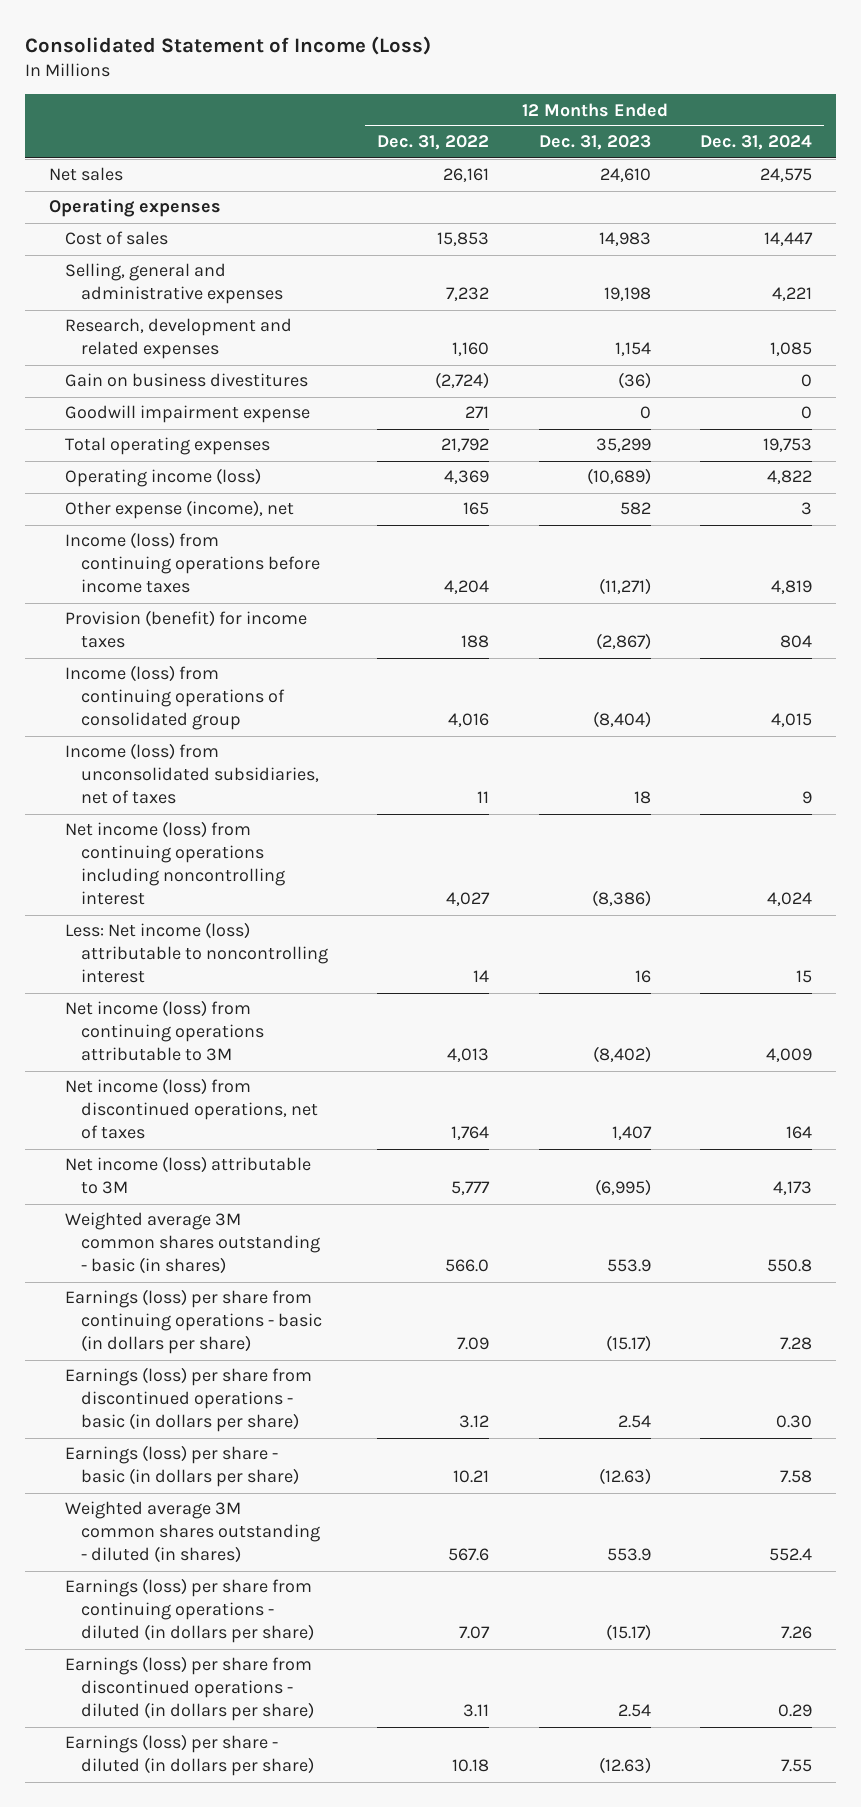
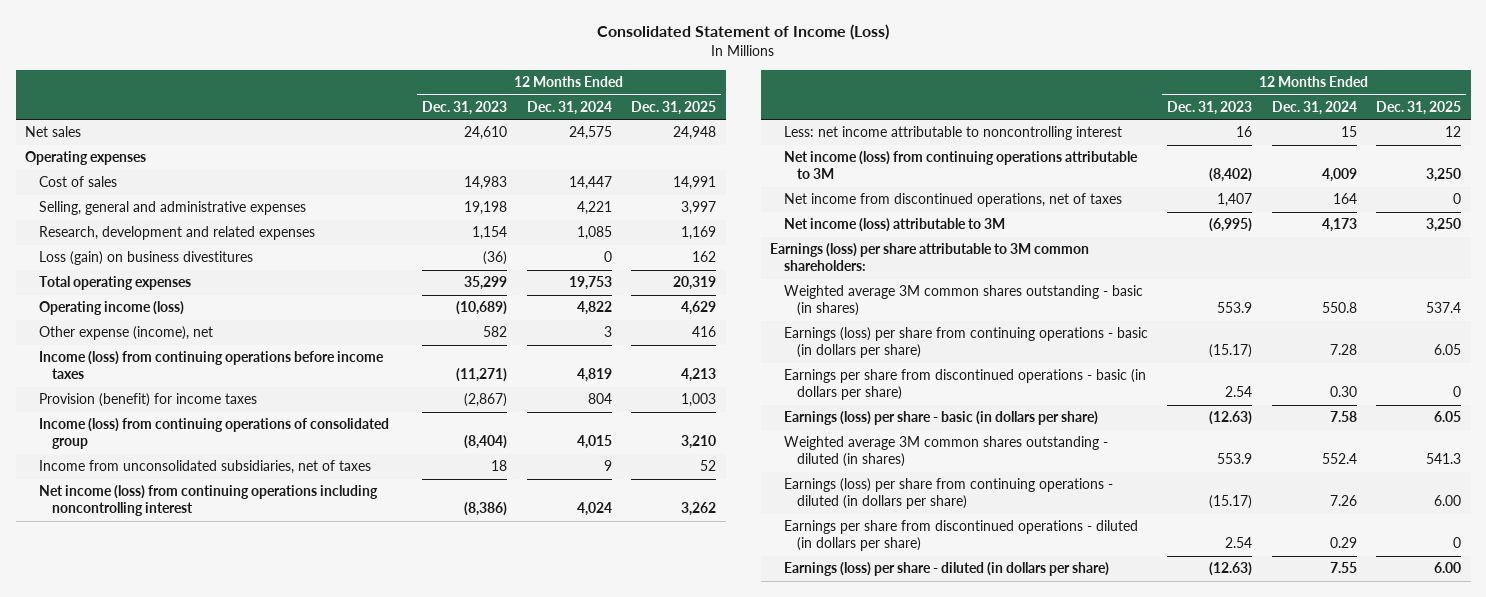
- | 12 Months Ended Dec. 31, 2022 | 12 Months Ended Dec. 31, 2023 | 12 Months Ended Dec. 31, 2024
+ | 12 Months Ended Dec. 31, 2023 | 12 Months Ended Dec. 31, 2024 | 12 Months Ended Dec. 31, 2025
- Gain on business divestitures | (2,724) | (36) | 0
- Goodwill impairment expense | 271 | 0 | 0
+ Loss (gain) on business divestitures | (36) | 0 | 162
- Income (loss) from unconsolidated subsidiaries, net of taxes | 11 | 18 | 9
+ Income from unconsolidated subsidiaries, net of taxes | 18 | 9 | 52
- Less: Net income (loss) attributable to noncontrolling interest | 14 | 16 | 15
+ Less: net income attributable to noncontrolling interest | 16 | 15 | 12
- Net income (loss) from discontinued operations, net of taxes | 1,764 | 1,407 | 164
+ Net income from discontinued operations, net of taxes | 1,407 | 164 | 0
+ Earnings (loss) per share attributable to 3M common shareholders:
- Earnings (loss) per share from discontinued operations - basic (in dollars per share) | 3.12 | 2.54 | 0.30
+ Earnings per share from discontinued operations - basic (in dollars per share) | 2.54 | 0.30 | 0
- Earnings (loss) per share from discontinued operations - diluted (in dollars per share) | 3.11 | 2.54 | 0.29
+ Earnings per share from discontinued operations - diluted (in dollars per share) | 2.54 | 0.29 | 0

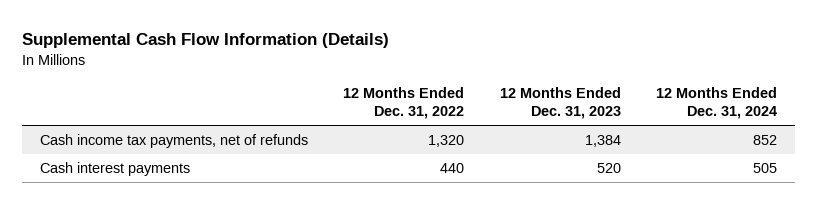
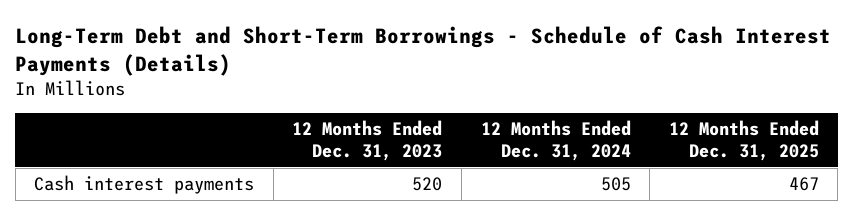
- Supplemental Cash Flow Information (Details)
+ Long-Term Debt and Short-Term Borrowings - Schedule of Cash Interest Payments (Details)
- | 12 Months Ended Dec. 31, 2022 | 12 Months Ended Dec. 31, 2023 | 12 Months Ended Dec. 31, 2024
+ | 12 Months Ended Dec. 31, 2023 | 12 Months Ended Dec. 31, 2024 | 12 Months Ended Dec. 31, 2025
- Cash income tax payments, net of refunds | 1,320 | 1,384 | 852

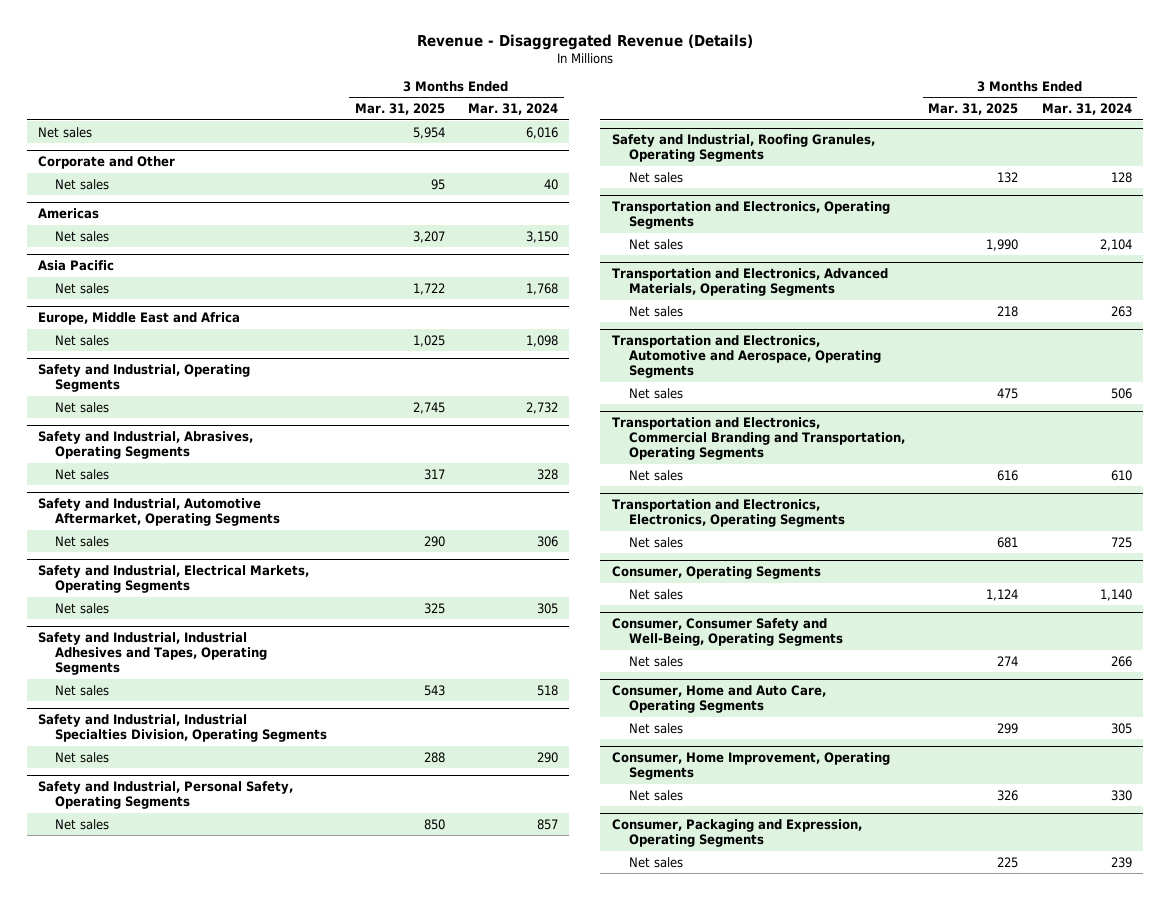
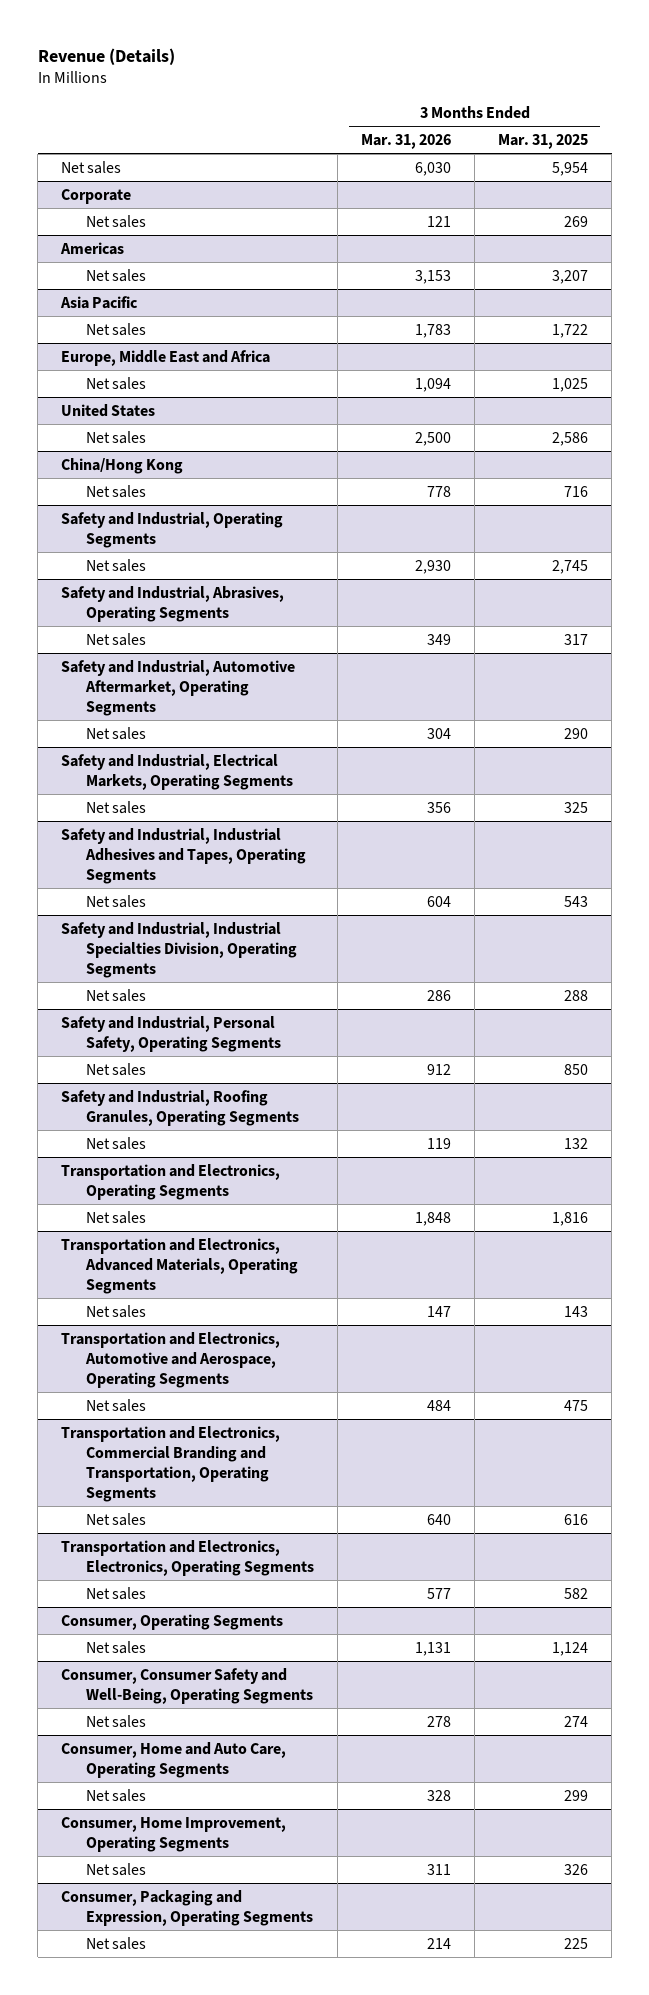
- Revenue - Disaggregated Revenue (Details)
+ Revenue (Details)
- | 3 Months Ended Mar. 31, 2025 | 3 Months Ended Mar. 31, 2024
+ | 3 Months Ended Mar. 31, 2026 | 3 Months Ended Mar. 31, 2025
- Corporate and Other
- Net sales | 95 | 40
+ Corporate
+ Net sales | 121 | 269
+ United States
+ Net sales | 2,500 | 2,586
+ China/Hong Kong
+ Net sales | 778 | 716
@ Transportation and Electronics, Operating Segments
- Net sales | 1,990 | 2,104
+ Net sales | 1,848 | 1,816
@ Transportation and Electronics, Advanced Materials, Operating Segments
- Net sales | 218 | 263
+ Net sales | 147 | 143
@ Transportation and Electronics, Electronics, Operating Segments
- Net sales | 681 | 725
+ Net sales | 577 | 582

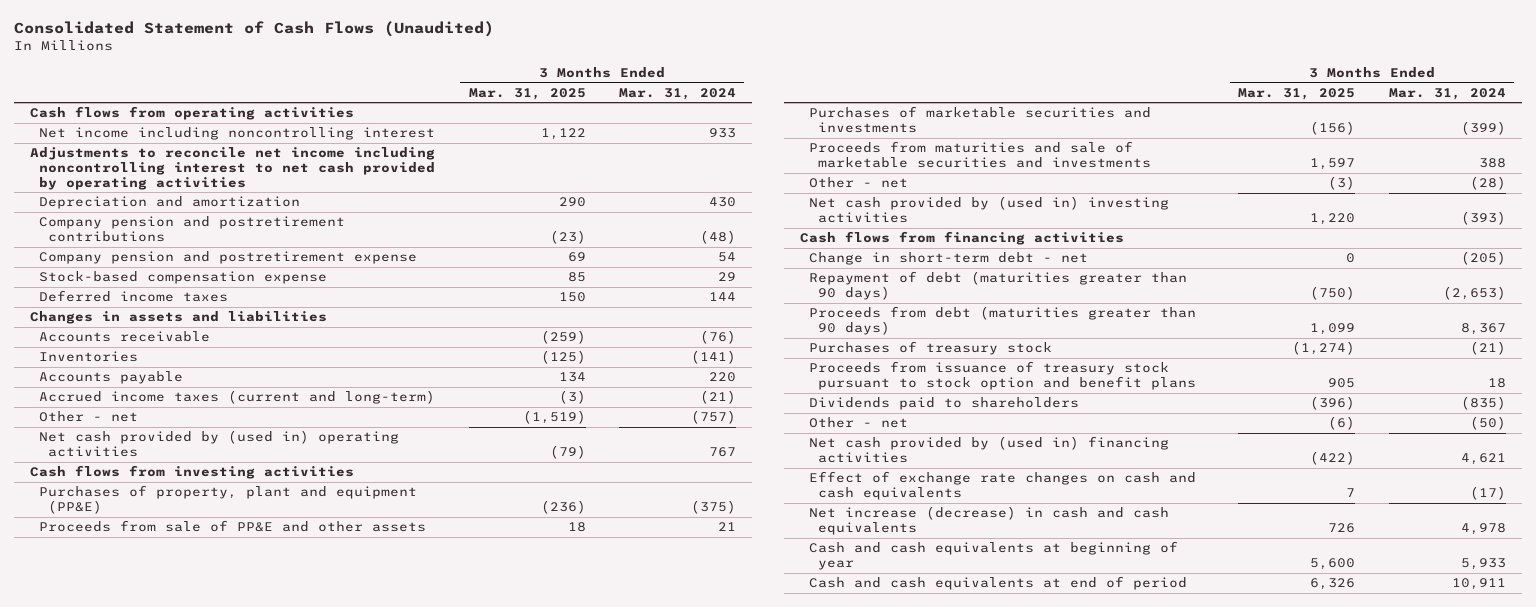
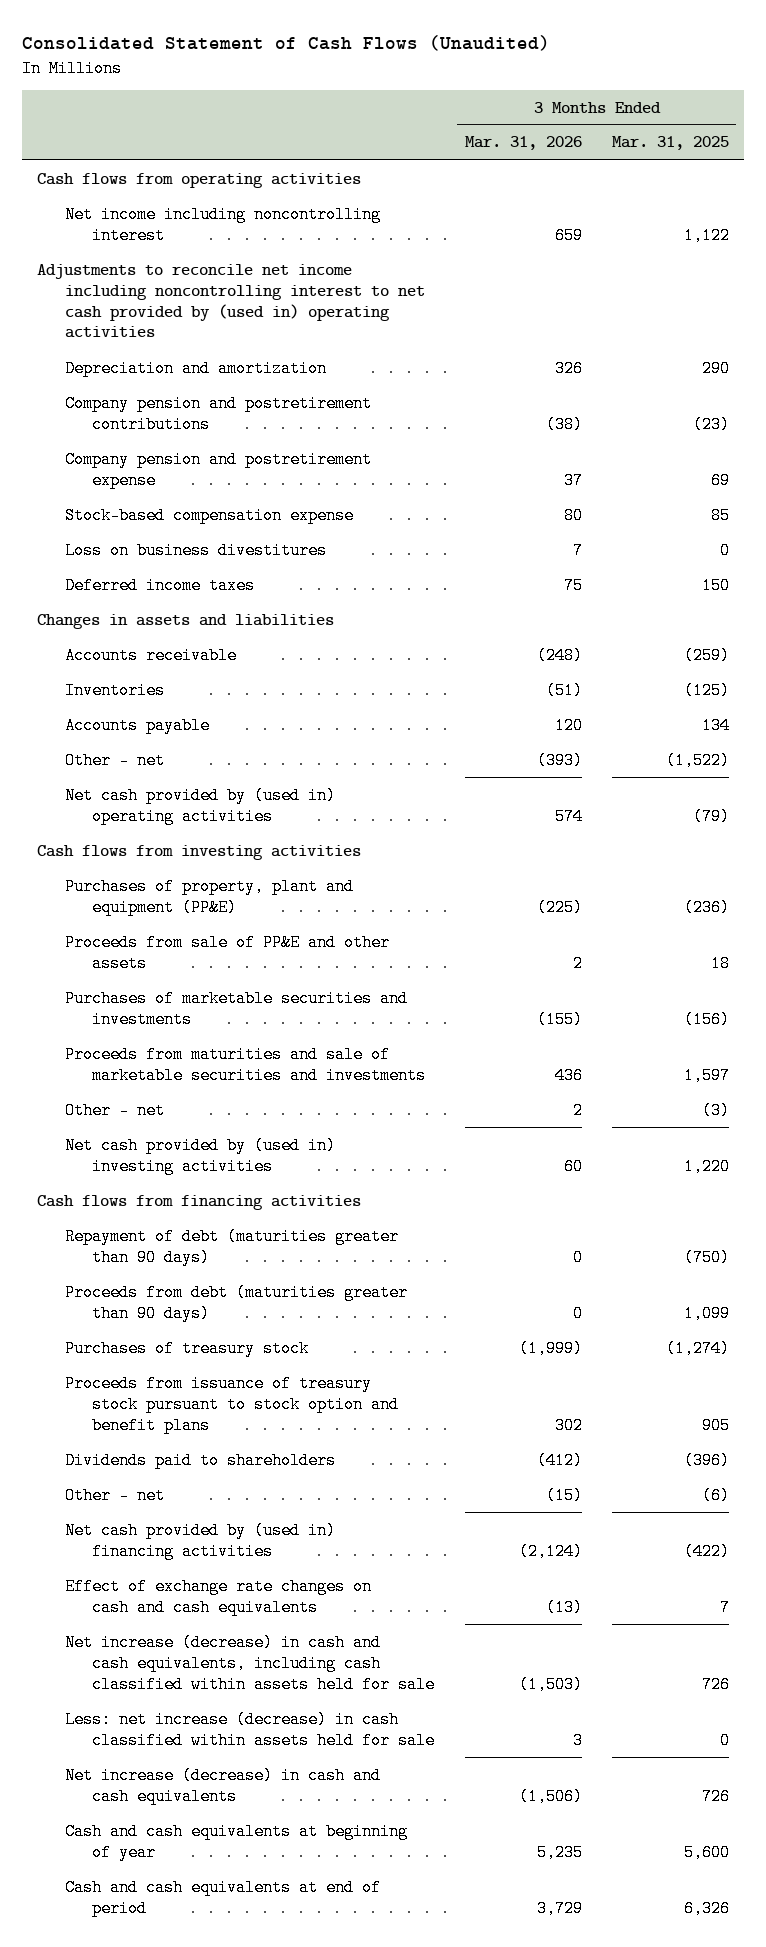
- | 3 Months Ended Mar. 31, 2025 | 3 Months Ended Mar. 31, 2024
+ | 3 Months Ended Mar. 31, 2026 | 3 Months Ended Mar. 31, 2025
- Adjustments to reconcile net income including noncontrolling interest to net cash provided by operating activities
+ Adjustments to reconcile net income including noncontrolling interest to net cash provided by (used in) operating activities
+ Loss on business divestitures | 7 | 0
- Accrued income taxes (current and long-term) | (3) | (21)
- Other - net | (1,519) | (757)
+ Other - net | (393) | (1,522)
- Change in short-term debt - net | 0 | (205)
+ Net increase (decrease) in cash and cash equivalents, including cash classified within assets held for sale | (1,503) | 726
+ Less: net increase (decrease) in cash classified within assets held for sale | 3 | 0

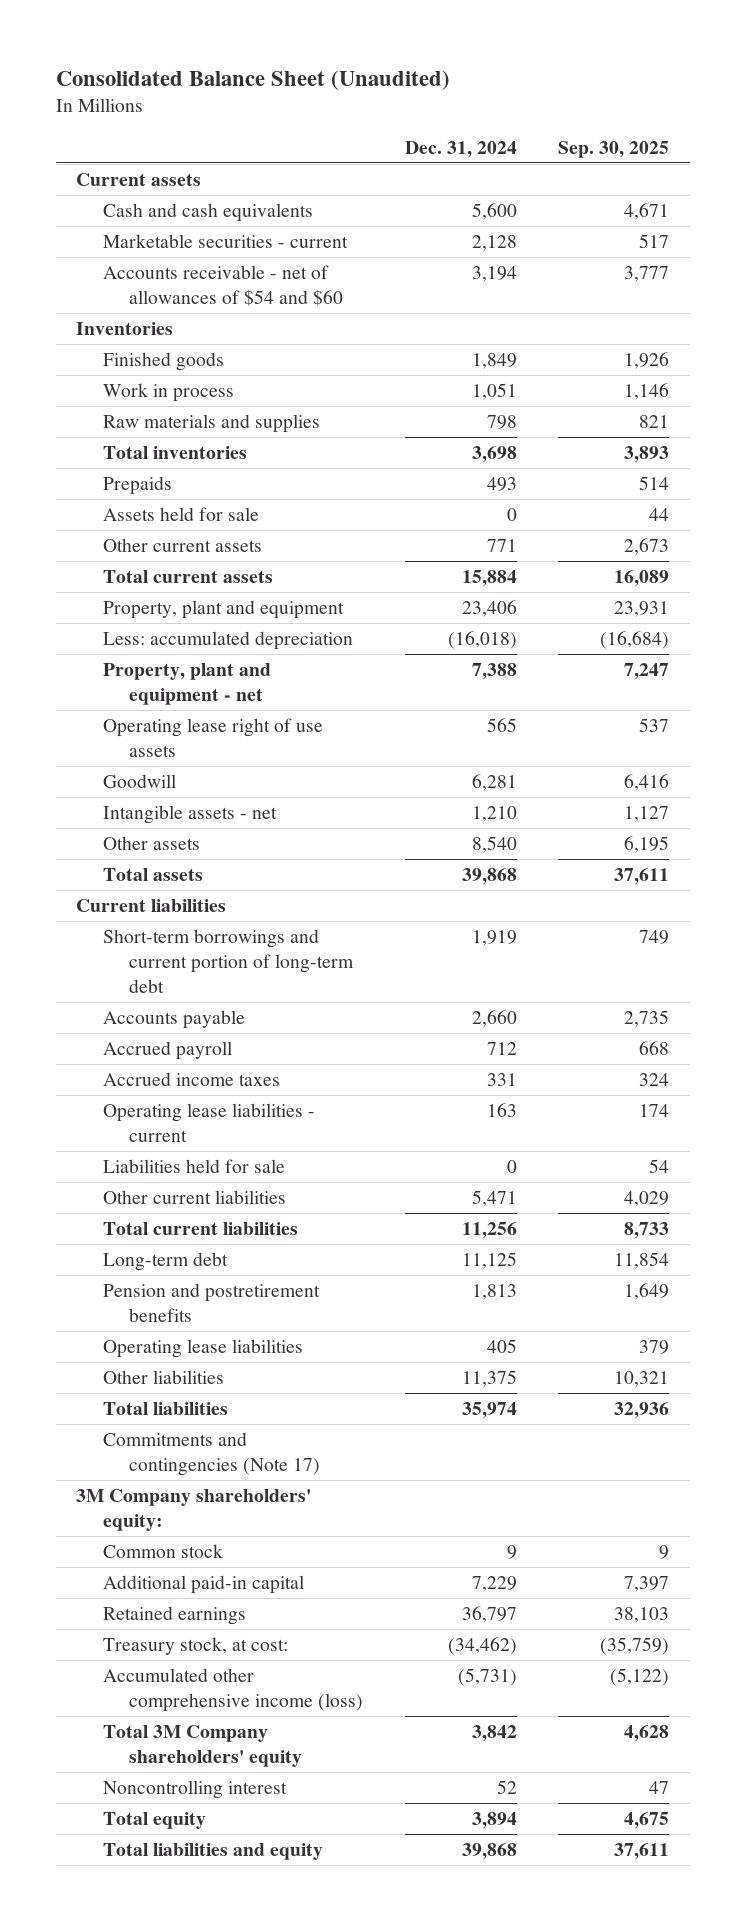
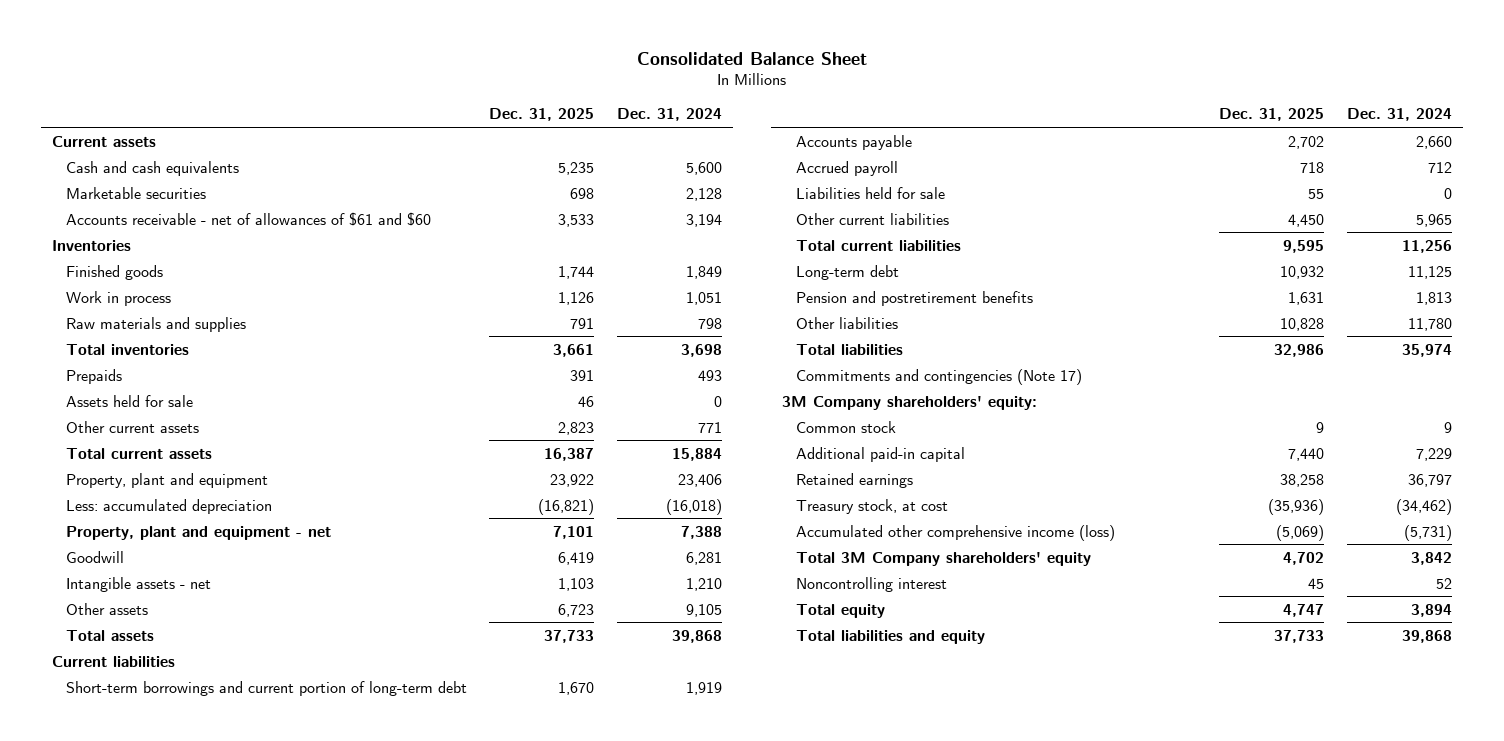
- Consolidated Balance Sheet (Unaudited)
+ Consolidated Balance Sheet
- | Dec. 31, 2024 | Sep. 30, 2025
+ | Dec. 31, 2025 | Dec. 31, 2024
- Marketable securities - current | 2,128 | 517
- Accounts receivable - net of allowances of $54 and $60 | 3,194 | 3,777
+ Marketable securities | 698 | 2,128
+ Accounts receivable - net of allowances of $61 and $60 | 3,533 | 3,194
- Operating lease right of use assets | 565 | 537
- Other assets | 8,540 | 6,195
+ Other assets | 6,723 | 9,105
- Accrued income taxes | 331 | 324
- Operating lease liabilities - current | 163 | 174
- Other current liabilities | 5,471 | 4,029
+ Other current liabilities | 4,450 | 5,965
- Operating lease liabilities | 405 | 379
- Other liabilities | 11,375 | 10,321
+ Other liabilities | 10,828 | 11,780
- Treasury stock, at cost: | (34,462) | (35,759)
+ Treasury stock, at cost | (35,936) | (34,462)

